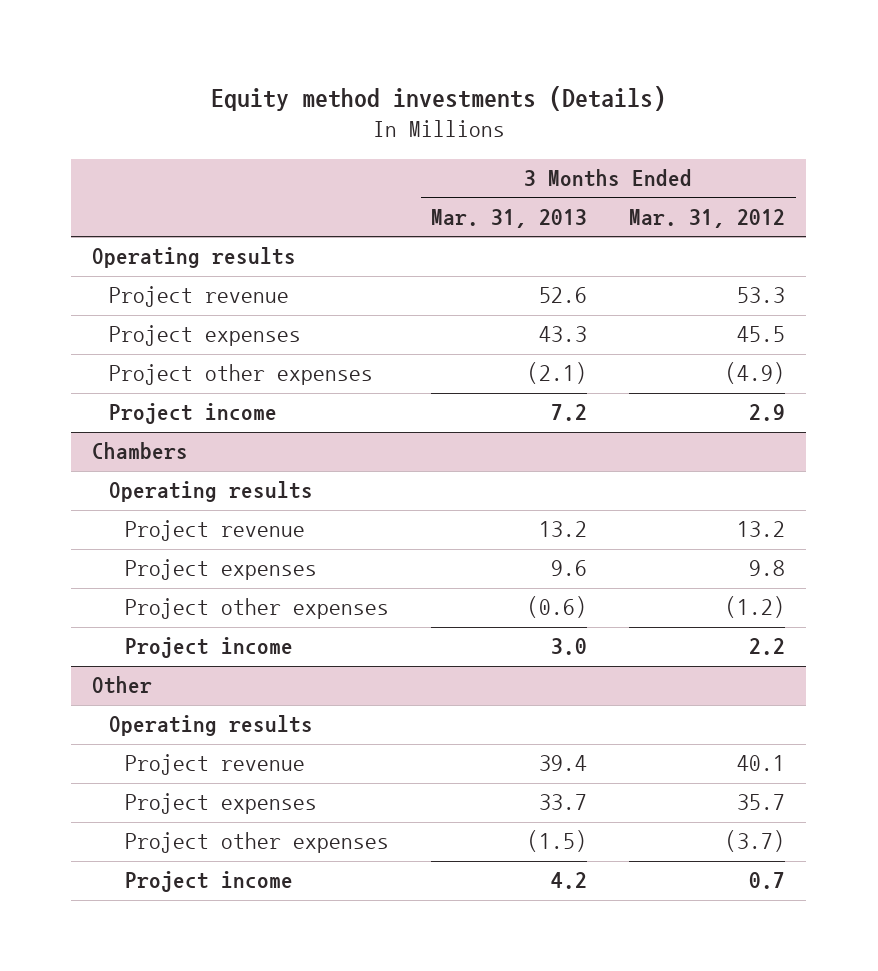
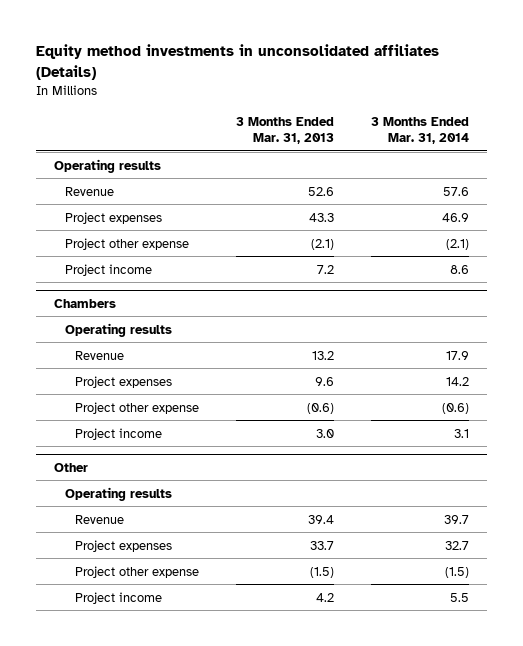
- Equity method investments (Details)
+ Equity method investments in unconsolidated affiliates (Details)
- | 3 Months Ended Mar. 31, 2013 | 3 Months Ended Mar. 31, 2012
+ | 3 Months Ended Mar. 31, 2013 | 3 Months Ended Mar. 31, 2014
- Project revenue | 52.6 | 53.3
+ Revenue | 52.6 | 57.6
- Project other expenses | (2.1) | (4.9)
+ Project other expense | (2.1) | (2.1)
@ Chambers
- Project revenue | 13.2 | 13.2
+ Revenue | 13.2 | 17.9
- Project other expenses | (0.6) | (1.2)
+ Project other expense | (0.6) | (0.6)
@ Other
- Project revenue | 39.4 | 40.1
+ Revenue | 39.4 | 39.7
- Project other expenses | (1.5) | (3.7)
+ Project other expense | (1.5) | (1.5)

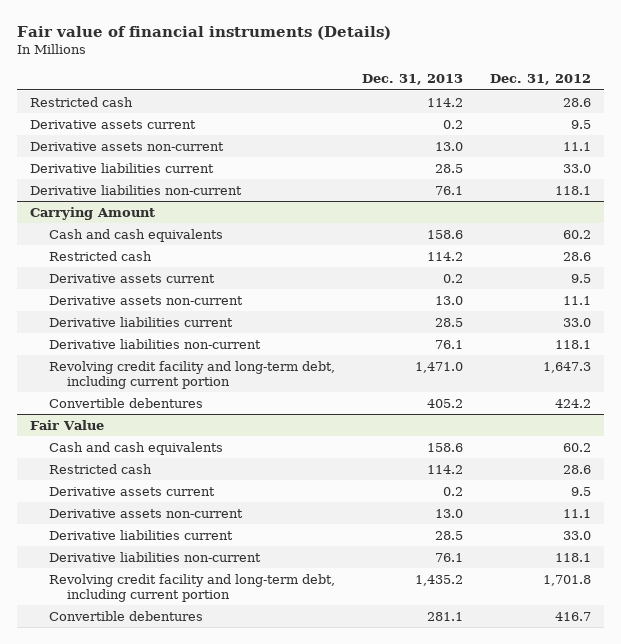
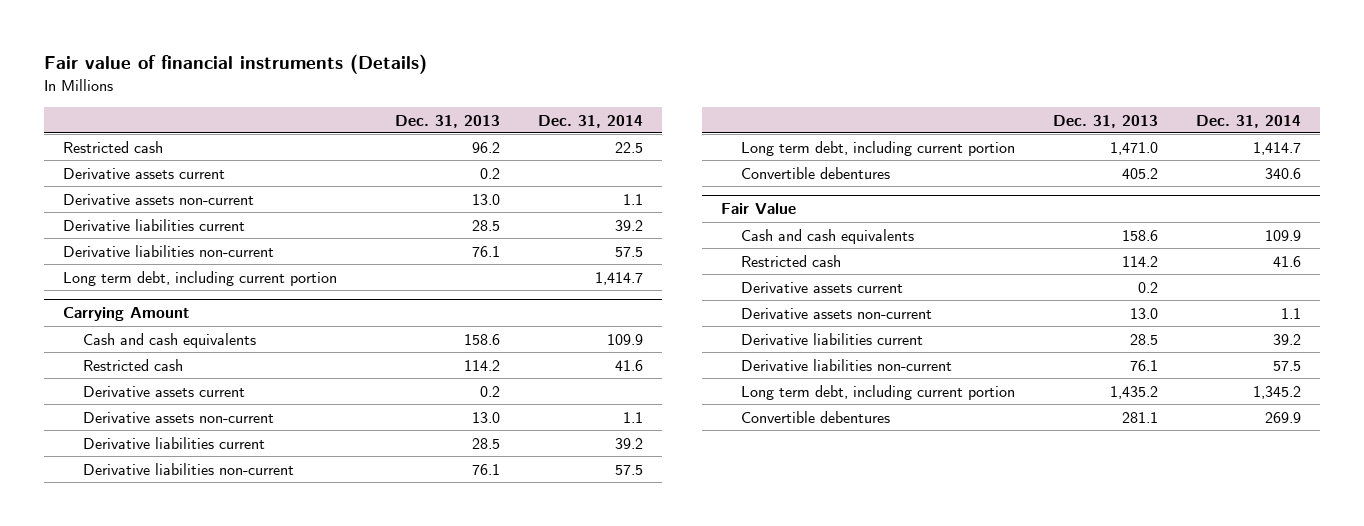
- | Dec. 31, 2013 | Dec. 31, 2012
+ | Dec. 31, 2013 | Dec. 31, 2014
- Restricted cash | 114.2 | 28.6
+ Restricted cash | 96.2 | 22.5
+ Long term debt, including current portion | | 1,414.7
@ Carrying Amount
- Revolving credit facility and long-term debt, including current portion | 1,471.0 | 1,647.3
+ Long term debt, including current portion | 1,471.0 | 1,414.7
@ Fair Value
- Revolving credit facility and long-term debt, including current portion | 1,435.2 | 1,701.8
+ Long term debt, including current portion | 1,435.2 | 1,345.2

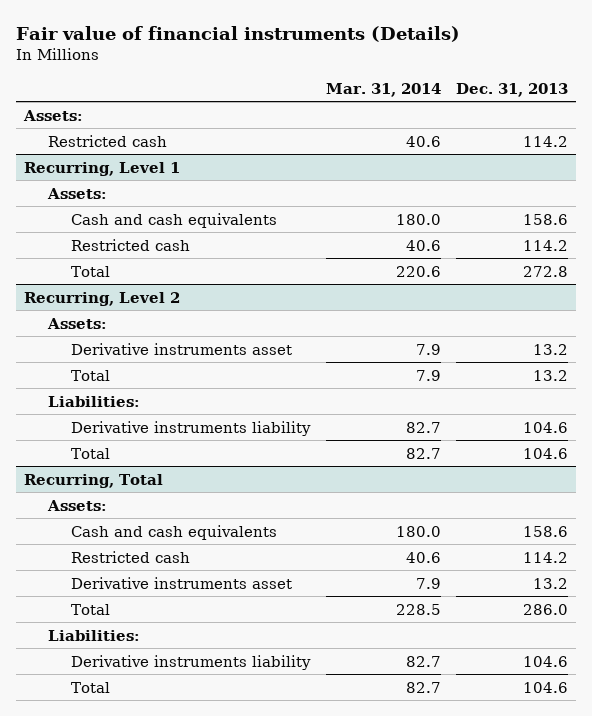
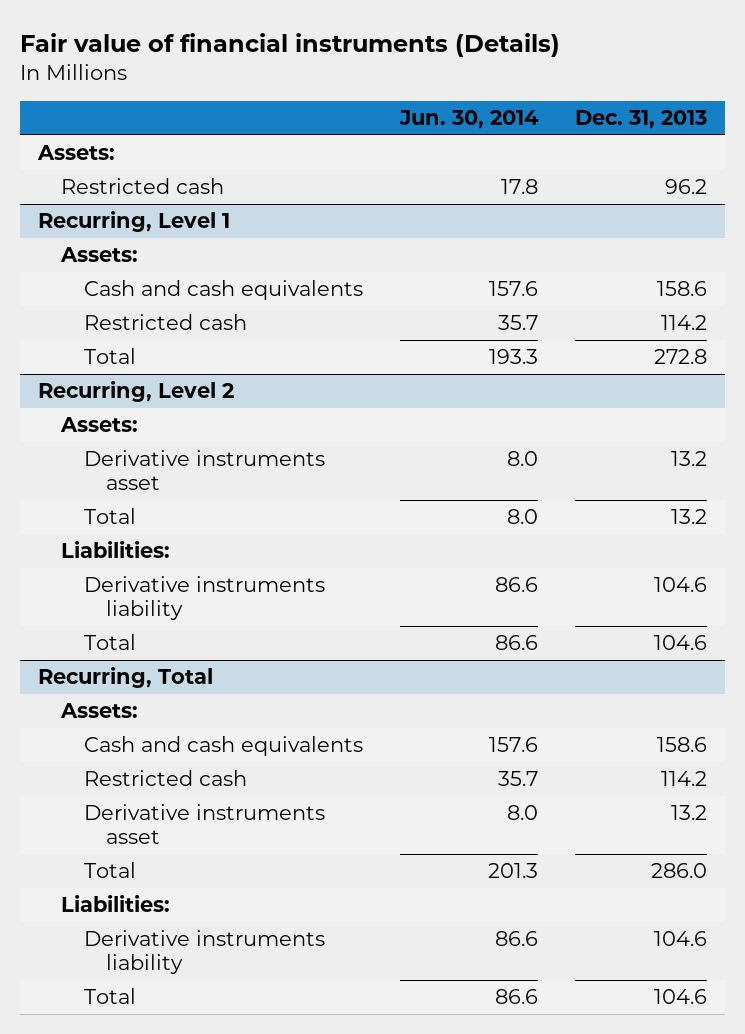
- | Mar. 31, 2014 | Dec. 31, 2013
+ | Jun. 30, 2014 | Dec. 31, 2013
- Restricted cash | 40.6 | 114.2
+ Restricted cash | 17.8 | 96.2

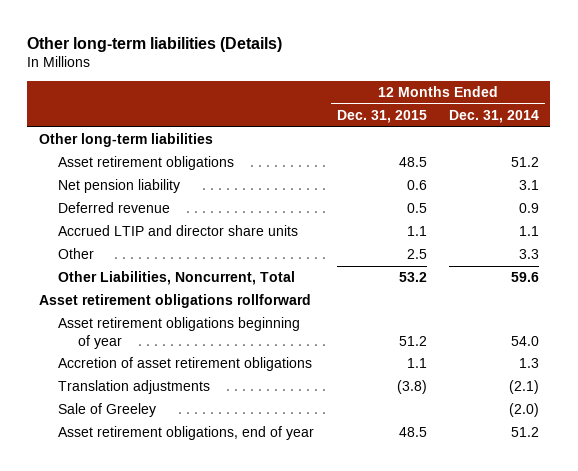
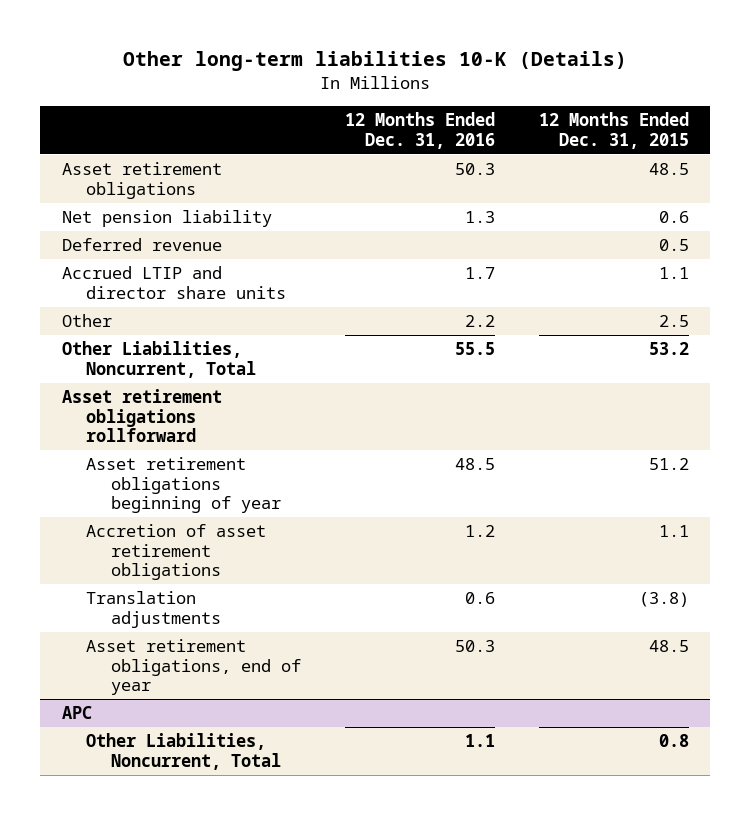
- Other long-term liabilities (Details)
+ Other long-term liabilities 10-K (Details)
- | 12 Months Ended Dec. 31, 2015 | 12 Months Ended Dec. 31, 2014
+ | 12 Months Ended Dec. 31, 2016 | 12 Months Ended Dec. 31, 2015
- Other long-term liabilities
- Sale of Greeley | | (2.0)
+ APC
+ Other Liabilities, Noncurrent, Total | 1.1 | 0.8

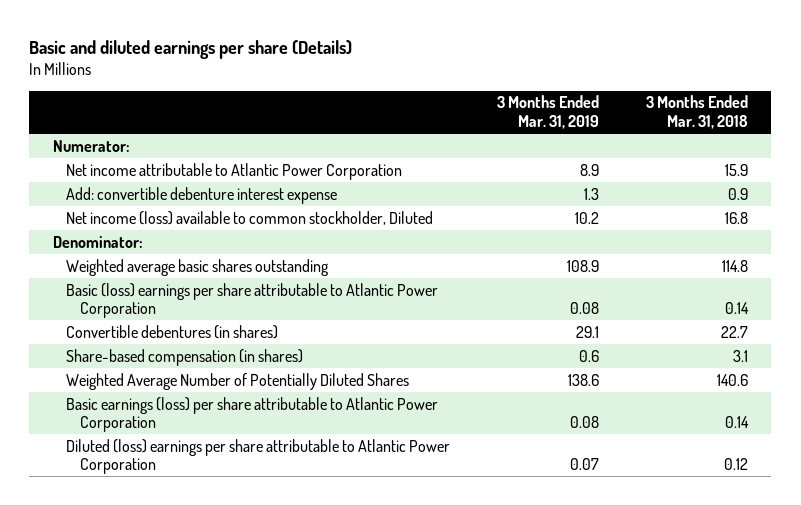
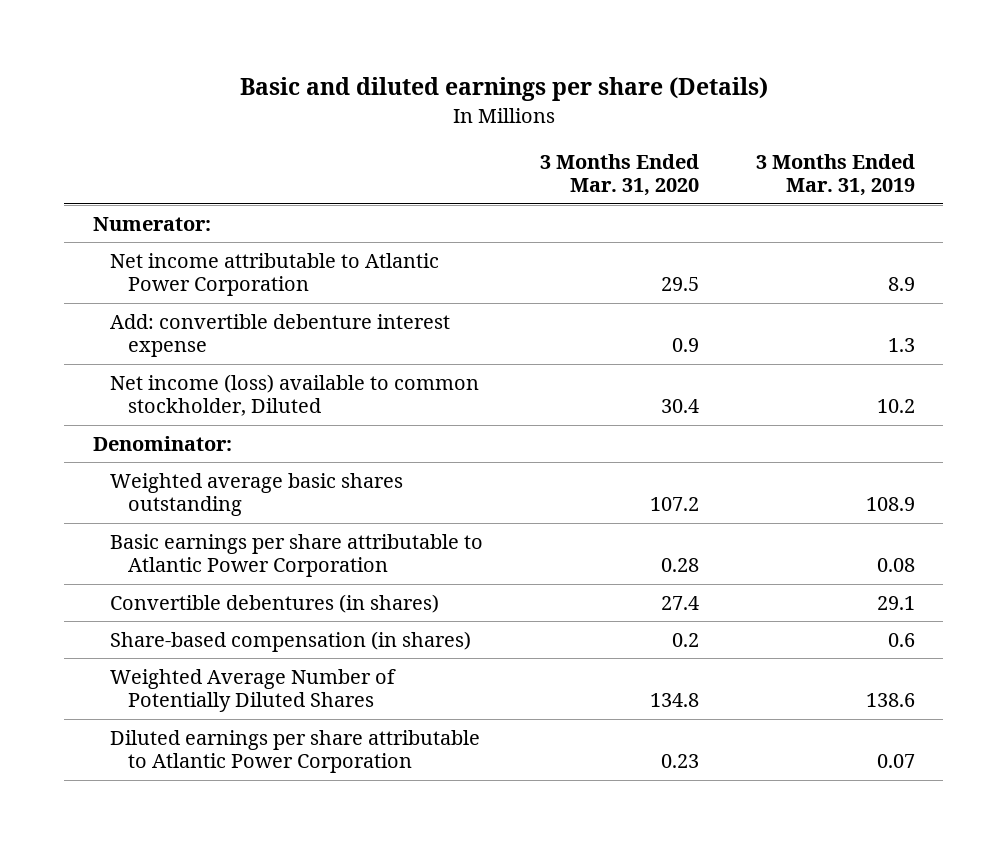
- | 3 Months Ended Mar. 31, 2019 | 3 Months Ended Mar. 31, 2018
+ | 3 Months Ended Mar. 31, 2020 | 3 Months Ended Mar. 31, 2019
- Basic (loss) earnings per share attributable to Atlantic Power Corporation | 0.08 | 0.14
+ Basic earnings per share attributable to Atlantic Power Corporation | 0.28 | 0.08
- Basic earnings (loss) per share attributable to Atlantic Power Corporation | 0.08 | 0.14
- Diluted (loss) earnings per share attributable to Atlantic Power Corporation | 0.07 | 0.12
+ Diluted earnings per share attributable to Atlantic Power Corporation | 0.23 | 0.07

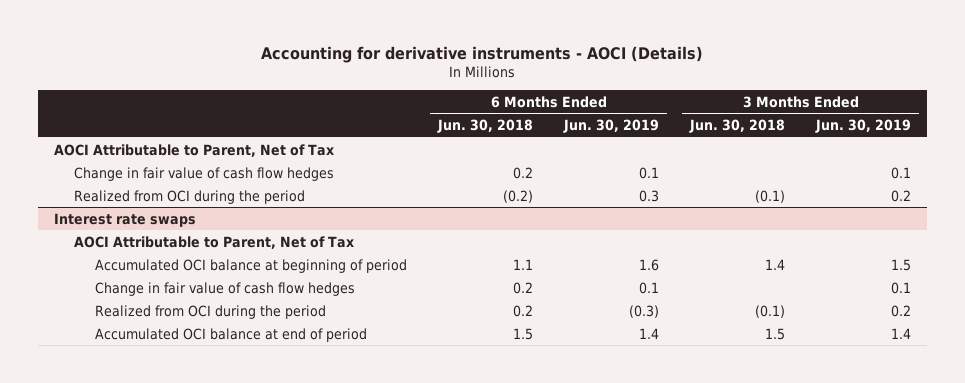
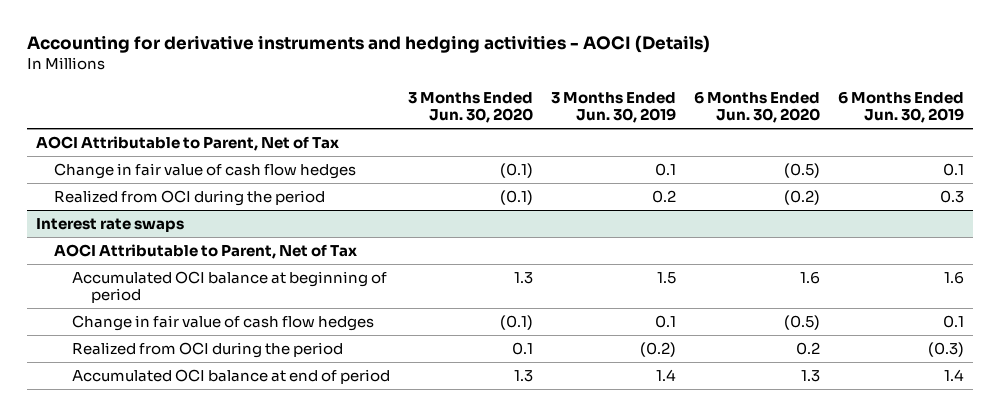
- Accounting for derivative instruments - AOCI (Details)
+ Accounting for derivative instruments and hedging activities - AOCI (Details)
- | 6 Months Ended Jun. 30, 2018 | 6 Months Ended Jun. 30, 2019 | 3 Months Ended Jun. 30, 2018 | 3 Months Ended Jun. 30, 2019
+ | 3 Months Ended Jun. 30, 2020 | 3 Months Ended Jun. 30, 2019 | 6 Months Ended Jun. 30, 2020 | 6 Months Ended Jun. 30, 2019
@ Interest rate swaps
- Realized from OCI during the period | 0.2 | (0.3) | (0.1) | 0.2
+ Realized from OCI during the period | 0.1 | (0.2) | 0.2 | (0.3)

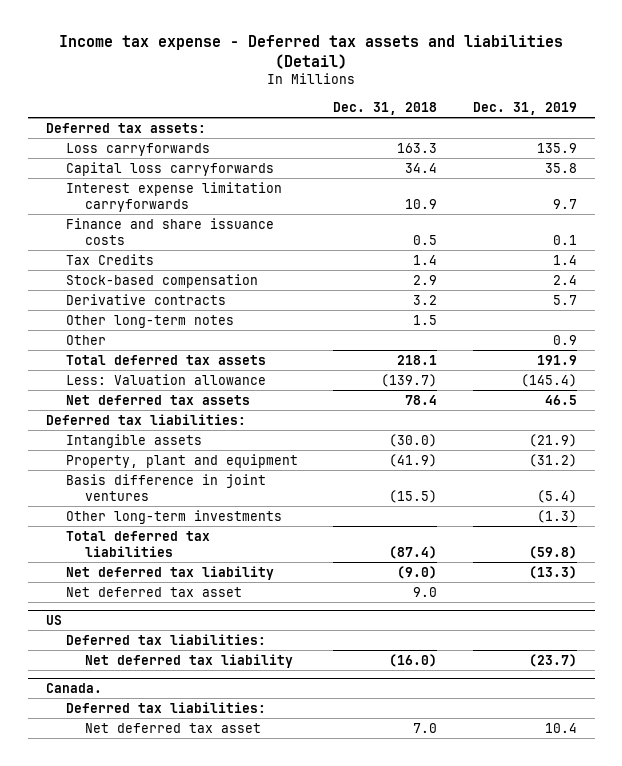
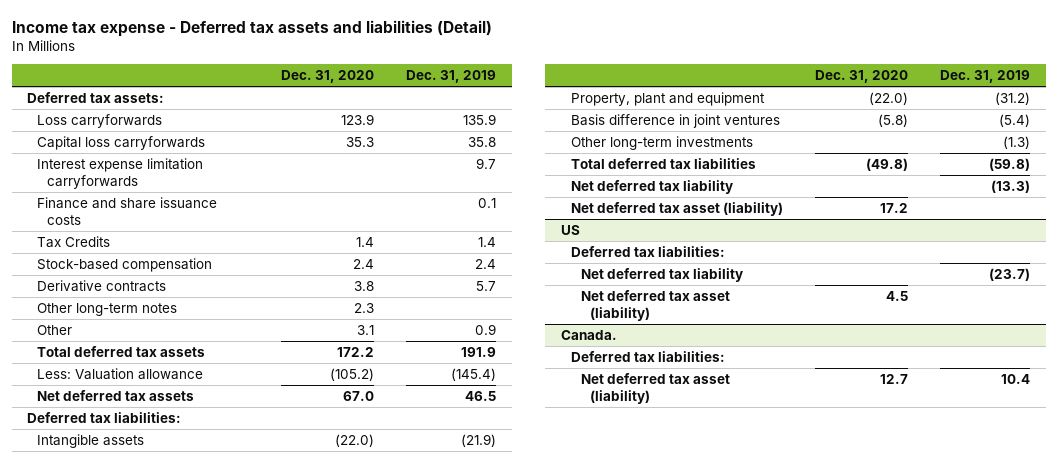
- | Dec. 31, 2018 | Dec. 31, 2019
+ | Dec. 31, 2020 | Dec. 31, 2019
- Net deferred tax asset | 9.0 |
+ Net deferred tax asset (liability) | 17.2 |
@ US
+ Net deferred tax asset (liability) | 4.5 |
@ Canada.
- Net deferred tax asset | 7.0 | 10.4
+ Net deferred tax asset (liability) | 12.7 | 10.4

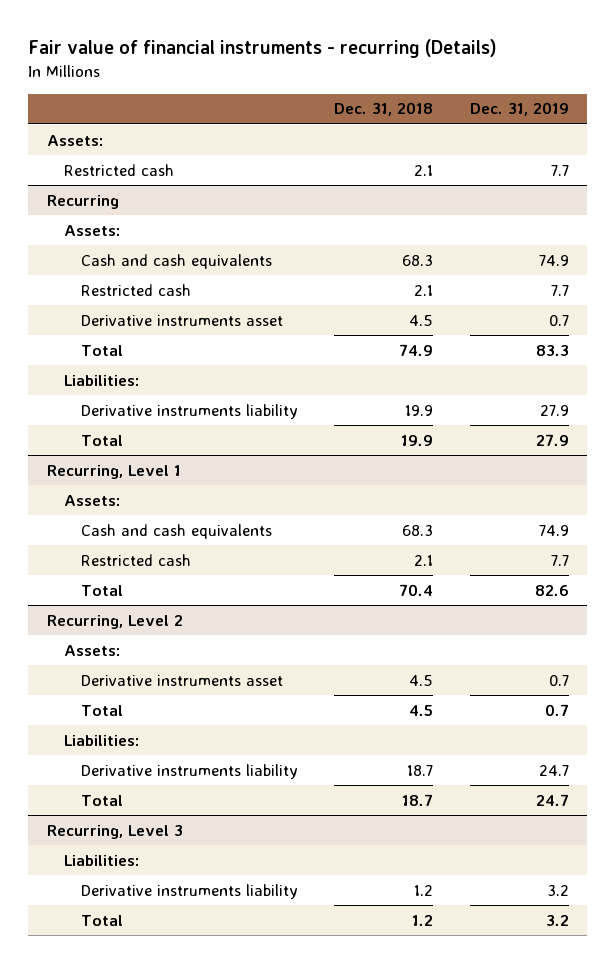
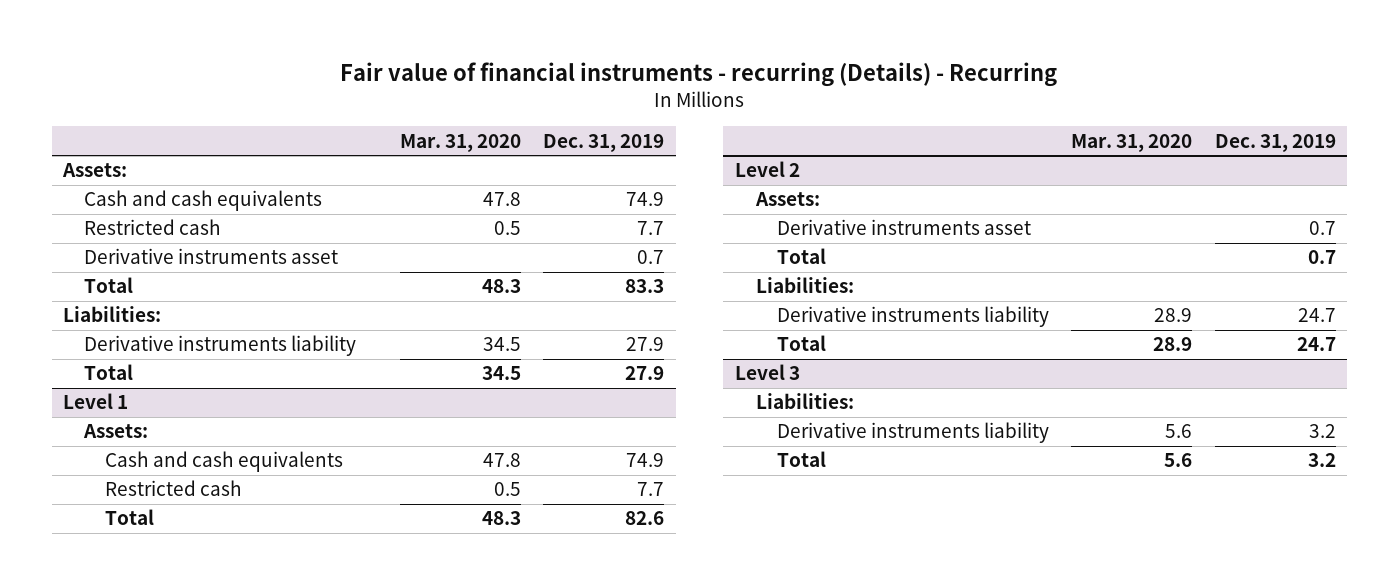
- Fair value of financial instruments - recurring (Details)
+ Fair value of financial instruments - recurring (Details) - Recurring
- | Dec. 31, 2018 | Dec. 31, 2019
+ | Mar. 31, 2020 | Dec. 31, 2019
- Restricted cash | 2.1 | 7.7
- Recurring
- Assets:
- Recurring, Level 1
+ Level 1
- Recurring, Level 2
+ Level 2
- Recurring, Level 3
+ Level 3

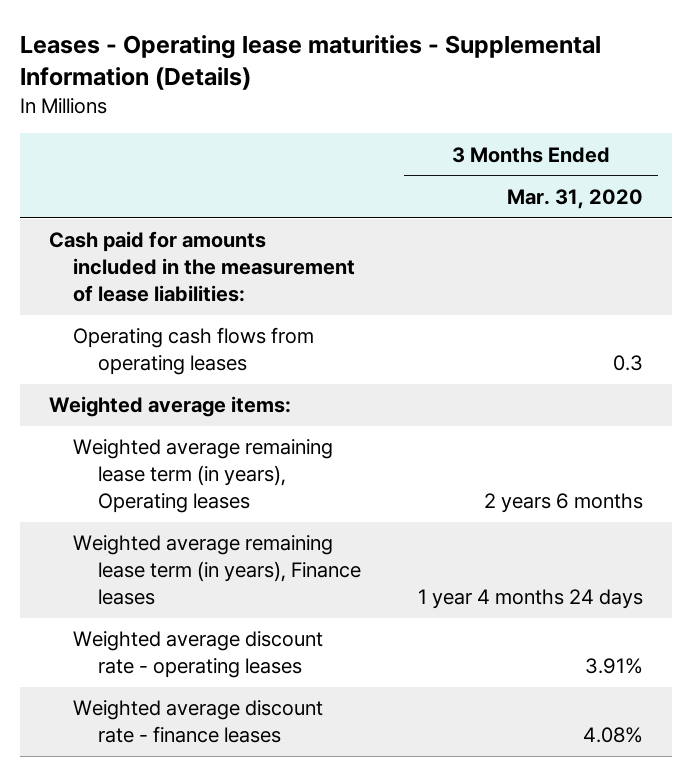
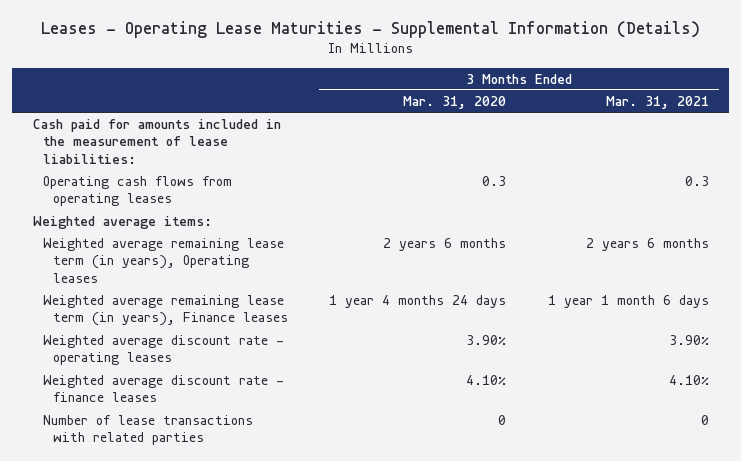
- Leases - Operating lease maturities - Supplemental Information (Details)
+ Leases - Operating Lease Maturities - Supplemental Information (Details)
- | 3 Months Ended Mar. 31, 2020
+ | 3 Months Ended Mar. 31, 2020 | 3 Months Ended Mar. 31, 2021
- Weighted average discount rate - operating leases | 3.91%
- Weighted average discount rate - finance leases | 4.08%
+ Weighted average discount rate - operating leases | 3.90% | 3.90%
+ Weighted average discount rate - finance leases | 4.10% | 4.10%
+ Number of lease transactions with related parties | 0 | 0

